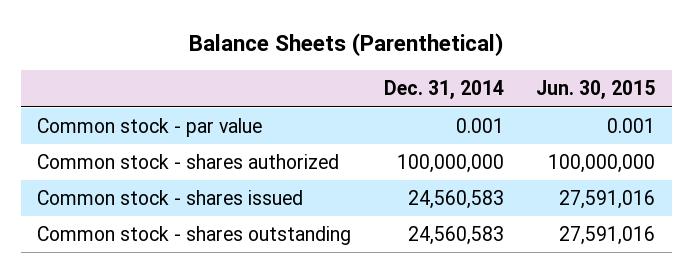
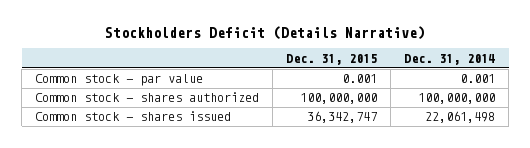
- Balance Sheets (Parenthetical)
+ Stockholders Deficit (Details Narrative)
- | Dec. 31, 2014 | Jun. 30, 2015
+ | Dec. 31, 2015 | Dec. 31, 2014
- Common stock - shares issued | 24,560,583 | 27,591,016
- Common stock - shares outstanding | 24,560,583 | 27,591,016
+ Common stock - shares issued | 36,342,747 | 22,061,498

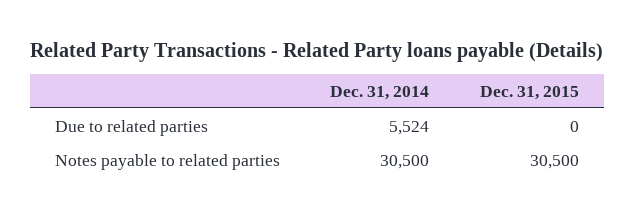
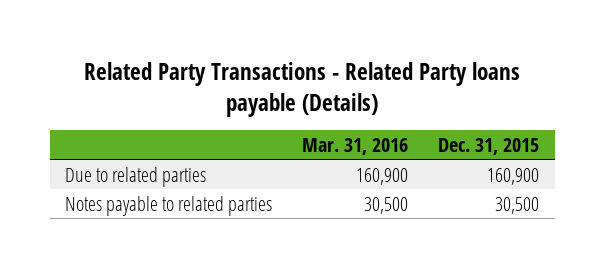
- | Dec. 31, 2014 | Dec. 31, 2015
+ | Mar. 31, 2016 | Dec. 31, 2015
- Due to related parties | 5,524 | 0
+ Due to related parties | 160,900 | 160,900

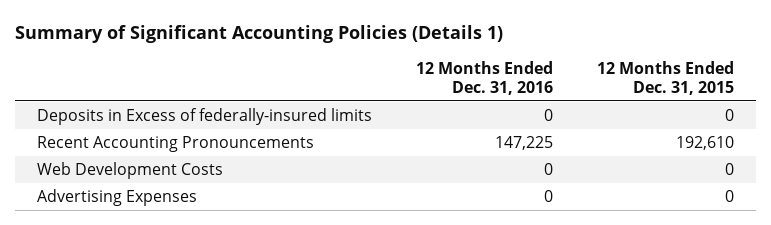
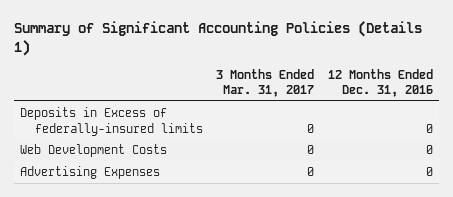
- | 12 Months Ended Dec. 31, 2016 | 12 Months Ended Dec. 31, 2015
+ | 3 Months Ended Mar. 31, 2017 | 12 Months Ended Dec. 31, 2016
- Recent Accounting Pronouncements | 147,225 | 192,610

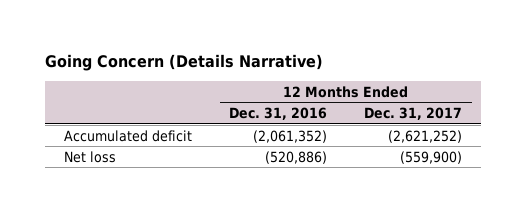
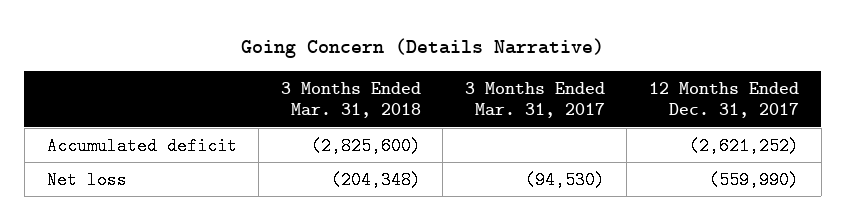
- | 12 Months Ended Dec. 31, 2016 | 12 Months Ended Dec. 31, 2017
+ | 3 Months Ended Mar. 31, 2018 | 3 Months Ended Mar. 31, 2017 | 12 Months Ended Dec. 31, 2017
- Net loss | (520,886) | (559,900)
+ Net loss | (204,348) | (94,530) | (559,990)

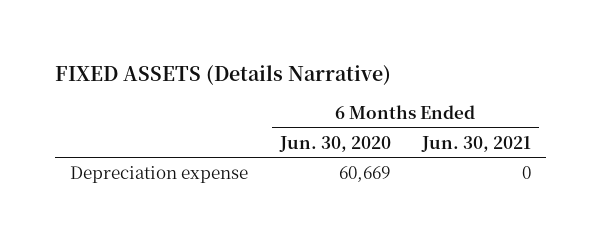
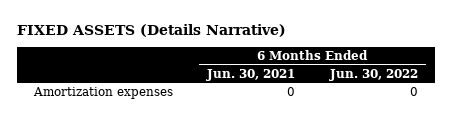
- | 6 Months Ended Jun. 30, 2020 | 6 Months Ended Jun. 30, 2021
+ | 6 Months Ended Jun. 30, 2021 | 6 Months Ended Jun. 30, 2022
- Depreciation expense | 60,669 | 0
+ Amortization expenses | 0 | 0

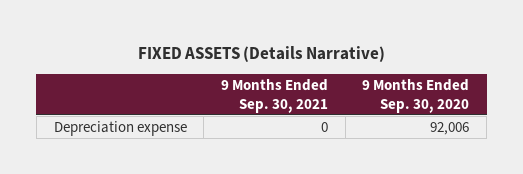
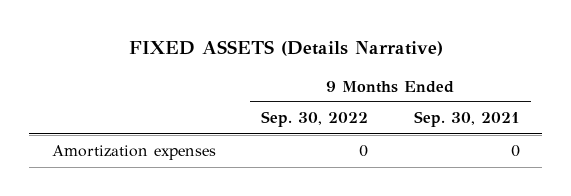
- | 9 Months Ended Sep. 30, 2021 | 9 Months Ended Sep. 30, 2020
+ | 9 Months Ended Sep. 30, 2022 | 9 Months Ended Sep. 30, 2021
- Depreciation expense | 0 | 92,006
+ Amortization expenses | 0 | 0

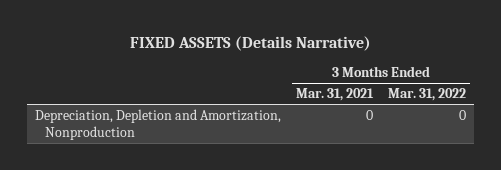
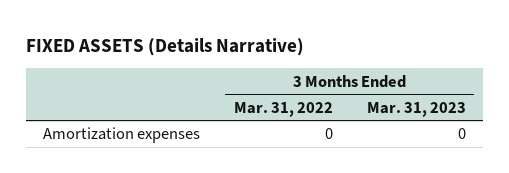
- | 3 Months Ended Mar. 31, 2021 | 3 Months Ended Mar. 31, 2022
+ | 3 Months Ended Mar. 31, 2022 | 3 Months Ended Mar. 31, 2023
- Depreciation, Depletion and Amortization, Nonproduction | 0 | 0
+ Amortization expenses | 0 | 0

